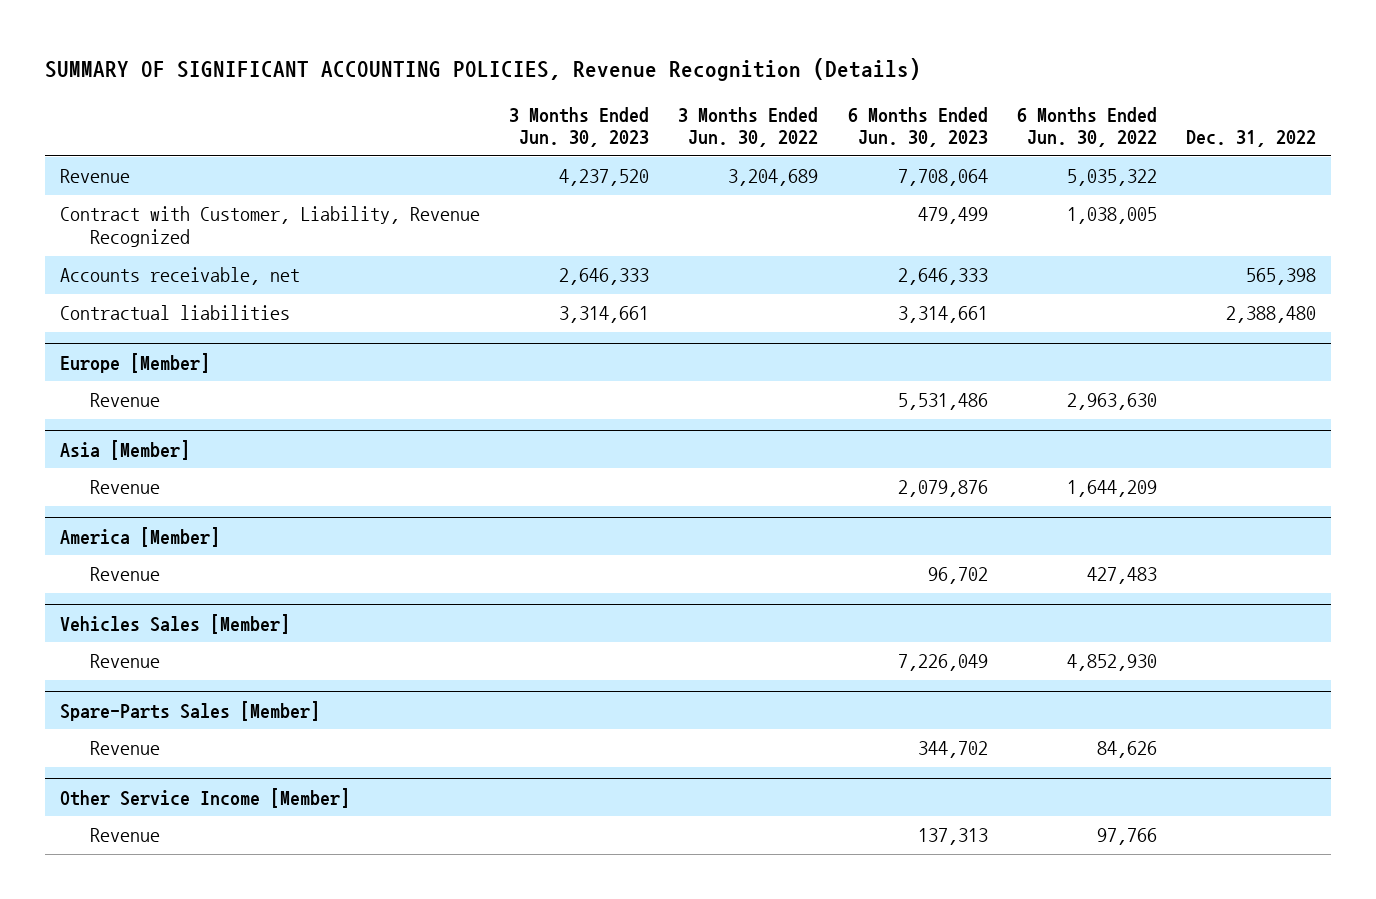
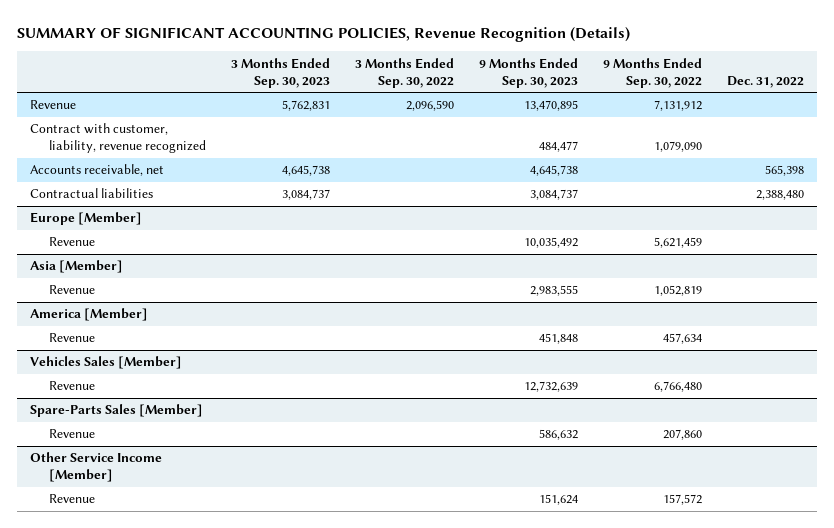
- | 3 Months Ended Jun. 30, 2023 | 3 Months Ended Jun. 30, 2022 | 6 Months Ended Jun. 30, 2023 | 6 Months Ended Jun. 30, 2022 | Dec. 31, 2022
+ | 3 Months Ended Sep. 30, 2023 | 3 Months Ended Sep. 30, 2022 | 9 Months Ended Sep. 30, 2023 | 9 Months Ended Sep. 30, 2022 | Dec. 31, 2022
- Contract with Customer, Liability, Revenue Recognized | | | 479,499 | 1,038,005 |
+ Contract with customer, liability, revenue recognized | | | 484,477 | 1,079,090 |

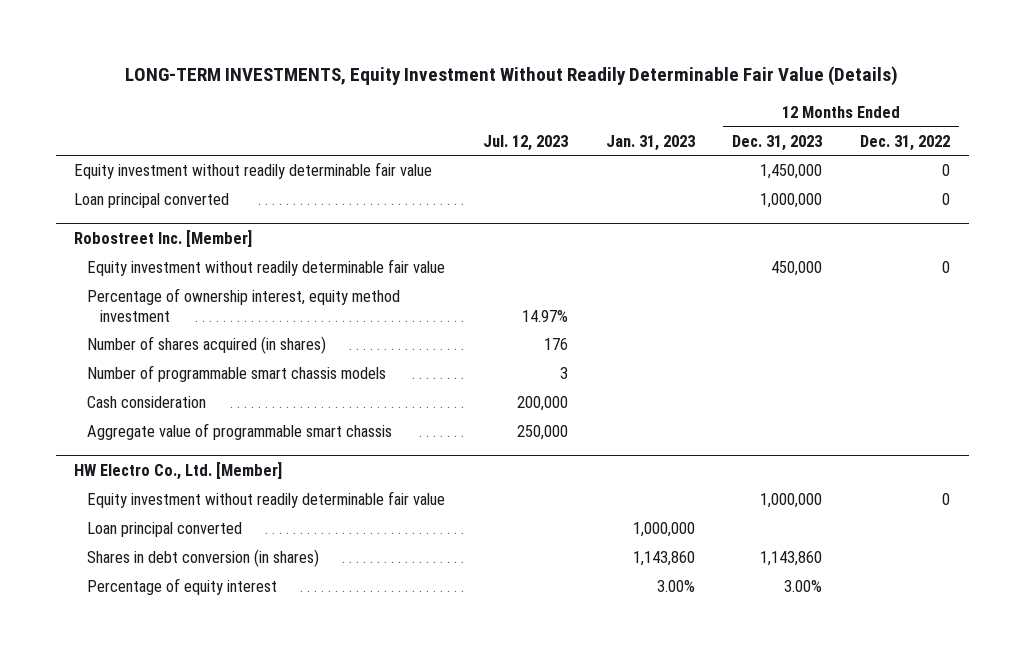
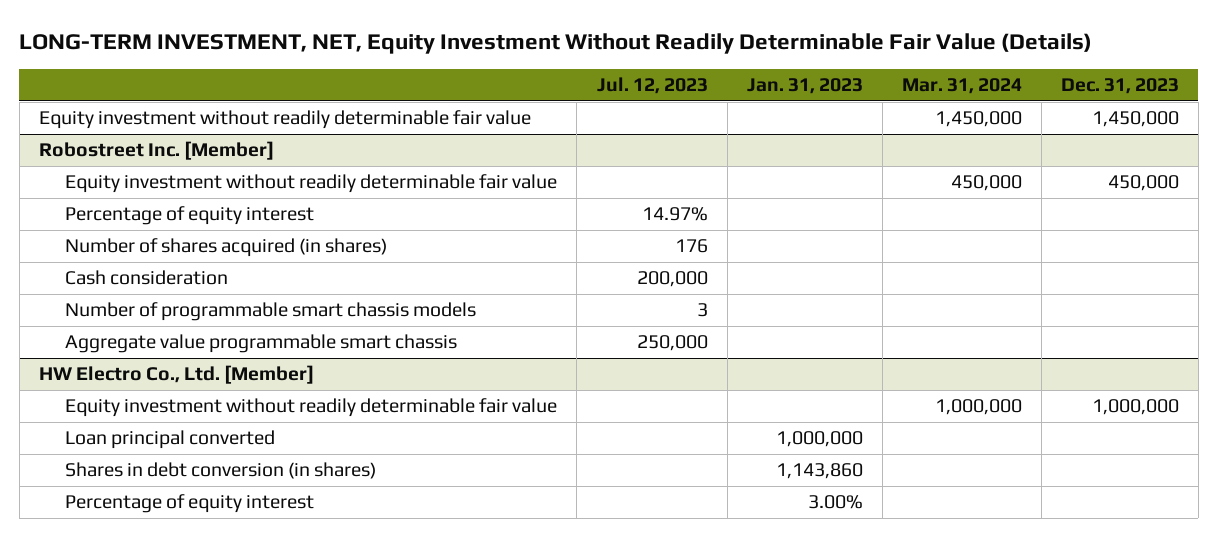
- LONG-TERM INVESTMENTS, Equity Investment Without Readily Determinable Fair Value (Details)
+ LONG-TERM INVESTMENT, NET, Equity Investment Without Readily Determinable Fair Value (Details)
- | Jul. 12, 2023 | Jan. 31, 2023 | 12 Months Ended Dec. 31, 2023 | 12 Months Ended Dec. 31, 2022
+ | Jul. 12, 2023 | Jan. 31, 2023 | Mar. 31, 2024 | Dec. 31, 2023
- Loan principal converted | | | 1,000,000 | 0
@ Robostreet Inc. [Member]
- Percentage of ownership interest, equity method investment | 14.97% | | |
+ Percentage of equity interest | 14.97% | | |
- Aggregate value of programmable smart chassis | 250,000 | | |
moved down: Number of programmable smart chassis models | 3 | | |
+ Aggregate value programmable smart chassis | 250,000 | | |

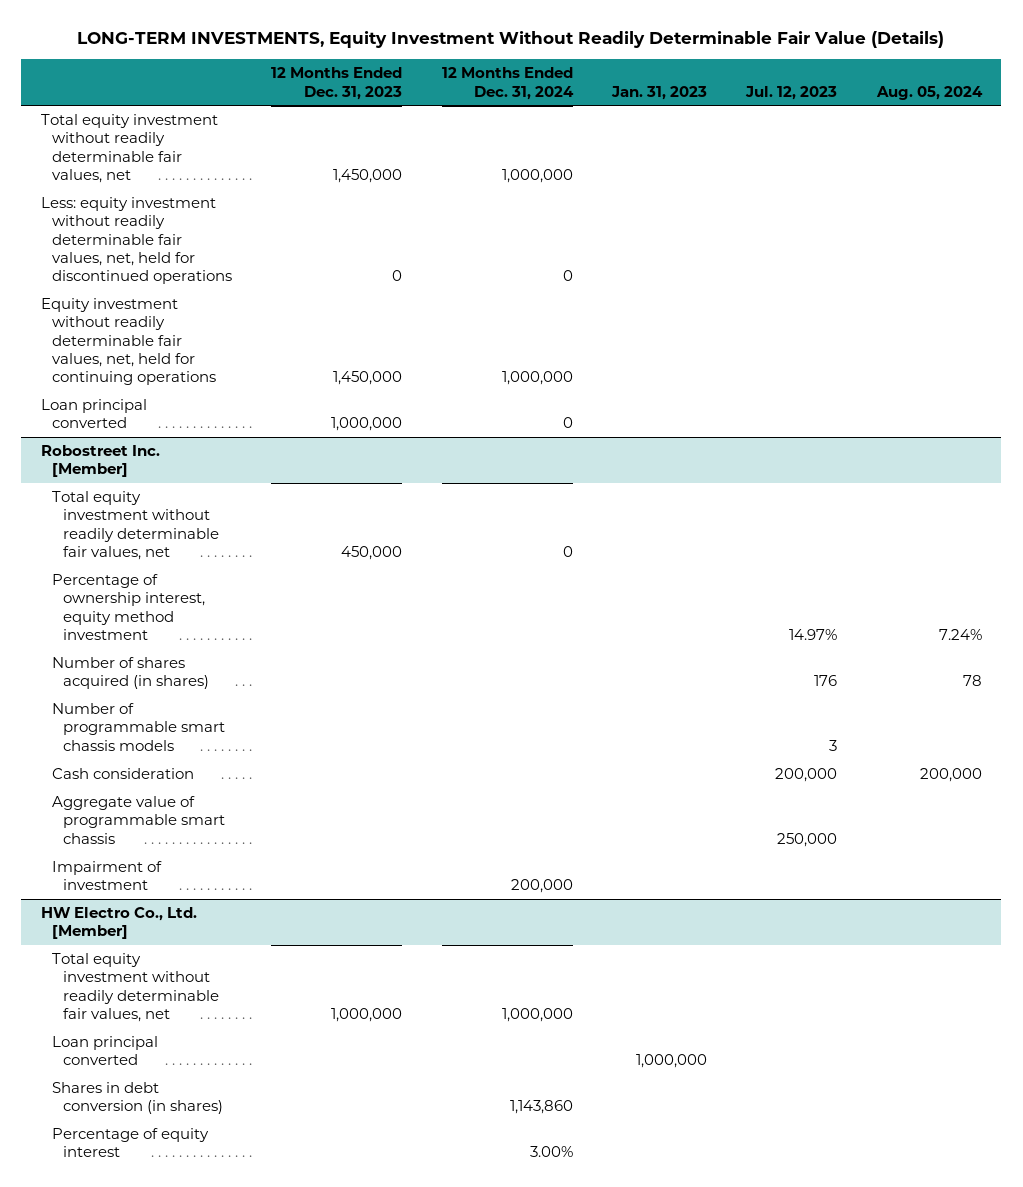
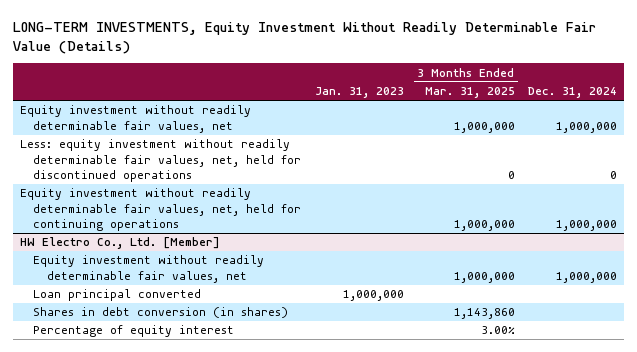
- | 12 Months Ended Dec. 31, 2023 | 12 Months Ended Dec. 31, 2024 | Jan. 31, 2023 | Jul. 12, 2023 | Aug. 05, 2024
+ | Jan. 31, 2023 | 3 Months Ended Mar. 31, 2025 | Dec. 31, 2024
- Total equity investment without readily determinable fair values, net | 1,450,000 | 1,000,000 | | |
+ Equity investment without readily determinable fair values, net | | 1,000,000 | 1,000,000
- Loan principal converted | 1,000,000 | 0 | | |
- Robostreet Inc. [Member]
- Total equity investment without readily determinable fair values, net | 450,000 | 0 | | |
- Percentage of ownership interest, equity method investment | | | | 14.97% | 7.24%
- Number of shares acquired (in shares) | | | | 176 | 78
- Number of programmable smart chassis models | | | | 3 |
- Cash consideration | | | | 200,000 | 200,000
- Aggregate value of programmable smart chassis | | | | 250,000 |
- Impairment of investment | | 200,000 | | |
@ HW Electro Co., Ltd. [Member]
- Total equity investment without readily determinable fair values, net | 1,000,000 | 1,000,000 | | |
+ Equity investment without readily determinable fair values, net | | 1,000,000 | 1,000,000

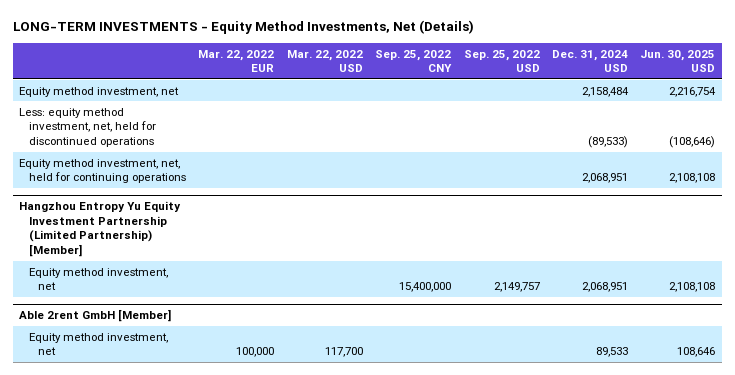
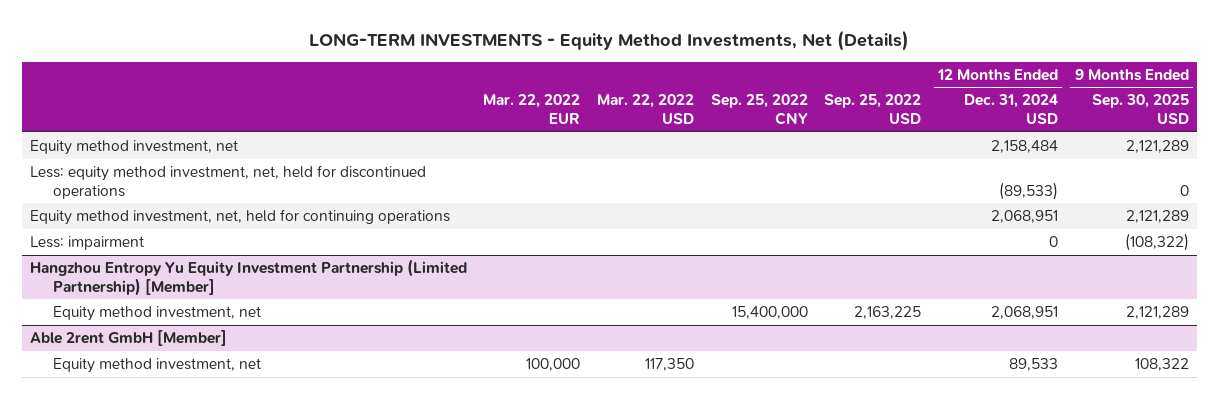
- | Mar. 22, 2022 EUR | Mar. 22, 2022 USD | Sep. 25, 2022 CNY | Sep. 25, 2022 USD | Dec. 31, 2024 USD | Jun. 30, 2025 USD
+ | Mar. 22, 2022 EUR | Mar. 22, 2022 USD | Sep. 25, 2022 CNY | Sep. 25, 2022 USD | 12 Months Ended Dec. 31, 2024 USD | 9 Months Ended Sep. 30, 2025 USD
+ Less: impairment | | | | | 0 | (108,322)
@ Hangzhou Entropy Yu Equity Investment Partnership (Limited Partnership) [Member]
- Equity method investment, net | | | 15,400,000 | 2,149,757 | 2,068,951 | 2,108,108
+ Equity method investment, net | | | 15,400,000 | 2,163,225 | 2,068,951 | 2,121,289
@ Able 2rent GmbH [Member]
- Equity method investment, net | 100,000 | 117,700 | | | 89,533 | 108,646
+ Equity method investment, net | 100,000 | 117,350 | | | 89,533 | 108,322

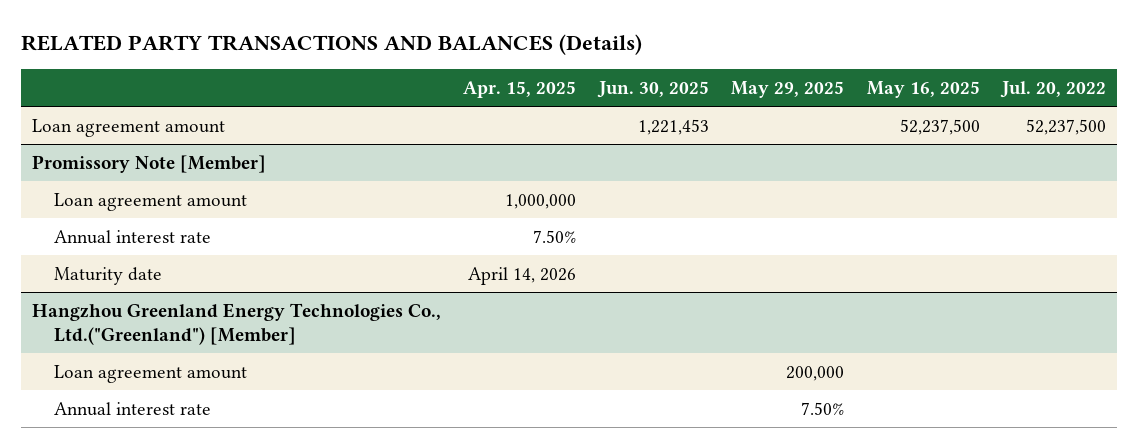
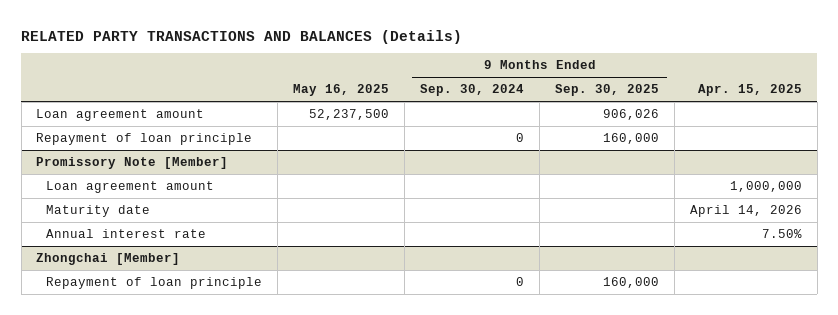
- | Apr. 15, 2025 | Jun. 30, 2025 | May 29, 2025 | May 16, 2025 | Jul. 20, 2022
+ | May 16, 2025 | 9 Months Ended Sep. 30, 2024 | 9 Months Ended Sep. 30, 2025 | Apr. 15, 2025
+ Repayment of loan principle | | 0 | 160,000 |
- Hangzhou Greenland Energy Technologies Co., Ltd.("Greenland") [Member]
- Loan agreement amount | | | 200,000 | |
- Annual interest rate | | | 7.50% | |
@ Promissory Note [Member]
moved down: Annual interest rate | | | | 7.50%
+ Zhongchai [Member]
+ Repayment of loan principle | | 0 | 160,000 |

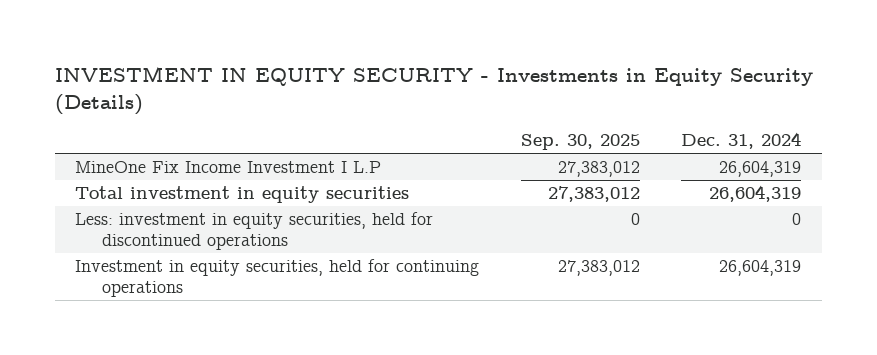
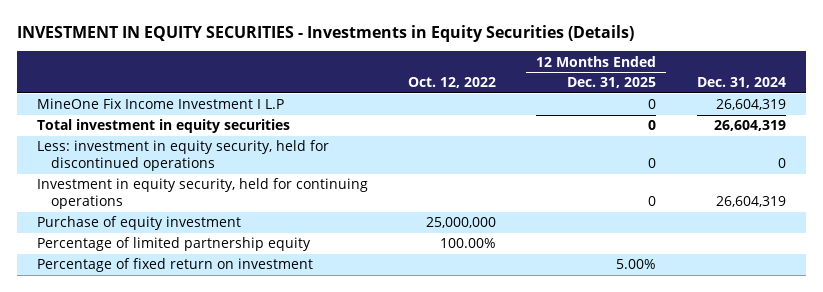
- INVESTMENT IN EQUITY SECURITY - Investments in Equity Security (Details)
+ INVESTMENT IN EQUITY SECURITIES - Investments in Equity Securities (Details)
- | Sep. 30, 2025 | Dec. 31, 2024
+ | Oct. 12, 2022 | 12 Months Ended Dec. 31, 2025 | Dec. 31, 2024
- Less: investment in equity securities, held for discontinued operations | 0 | 0
- Investment in equity securities, held for continuing operations | 27,383,012 | 26,604,319
+ Less: investment in equity security, held for discontinued operations | | 0 | 0
+ Investment in equity security, held for continuing operations | | 0 | 26,604,319
+ Purchase of equity investment | 25,000,000 | |
+ Percentage of limited partnership equity | 100.00% | |
+ Percentage of fixed return on investment | | 5.00% |

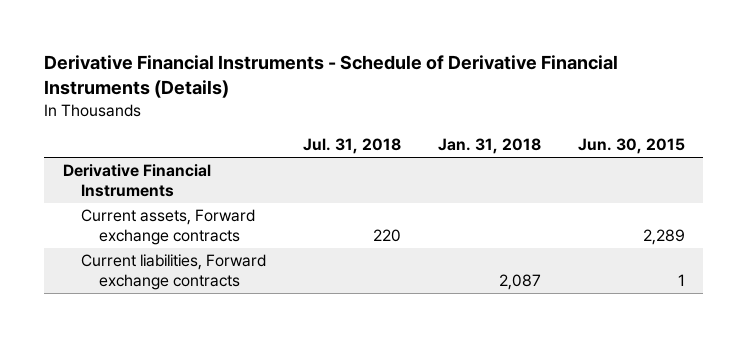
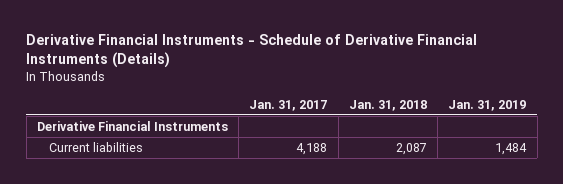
- | Jul. 31, 2018 | Jan. 31, 2018 | Jun. 30, 2015
+ | Jan. 31, 2017 | Jan. 31, 2018 | Jan. 31, 2019
- Current assets, Forward exchange contracts | 220 | | 2,289
- Current liabilities, Forward exchange contracts | | 2,087 | 1
+ Current liabilities | 4,188 | 2,087 | 1,484

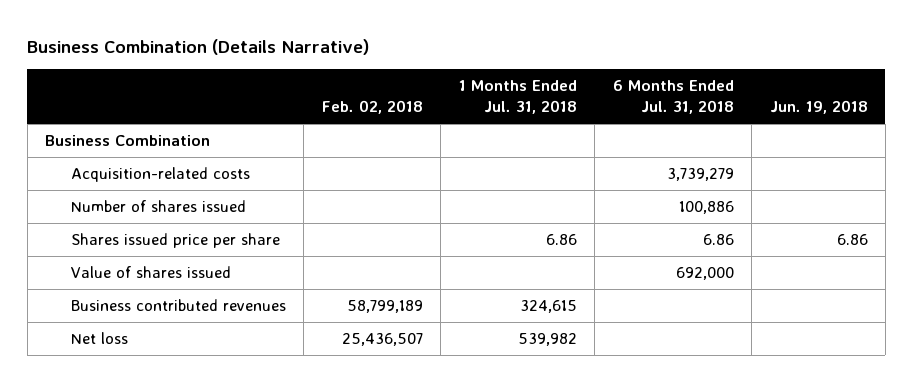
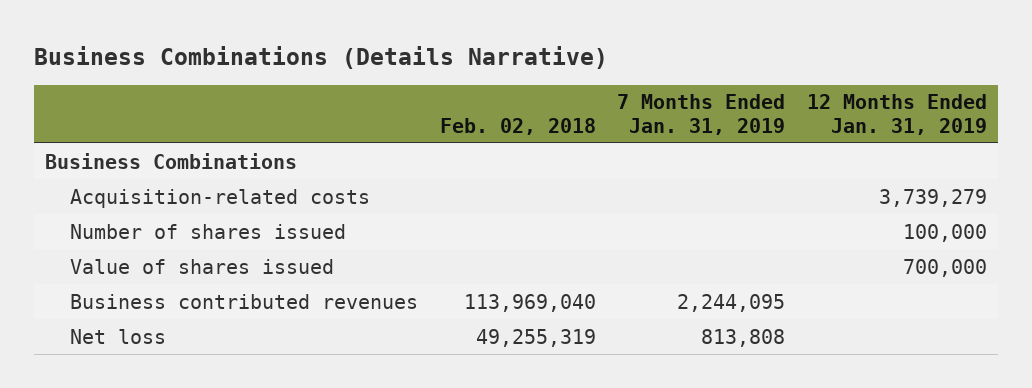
- Business Combination (Details Narrative)
+ Business Combinations (Details Narrative)
- | Feb. 02, 2018 | 1 Months Ended Jul. 31, 2018 | 6 Months Ended Jul. 31, 2018 | Jun. 19, 2018
+ | Feb. 02, 2018 | 7 Months Ended Jan. 31, 2019 | 12 Months Ended Jan. 31, 2019
- Business Combination
+ Business Combinations
- Shares issued price per share | | 6.86 | 6.86 | 6.86
- Business contributed revenues | 58,799,189 | 324,615 | |
- Net loss | 25,436,507 | 539,982 | |
+ Business contributed revenues | 113,969,040 | 2,244,095 |
+ Net loss | 49,255,319 | 813,808 |

